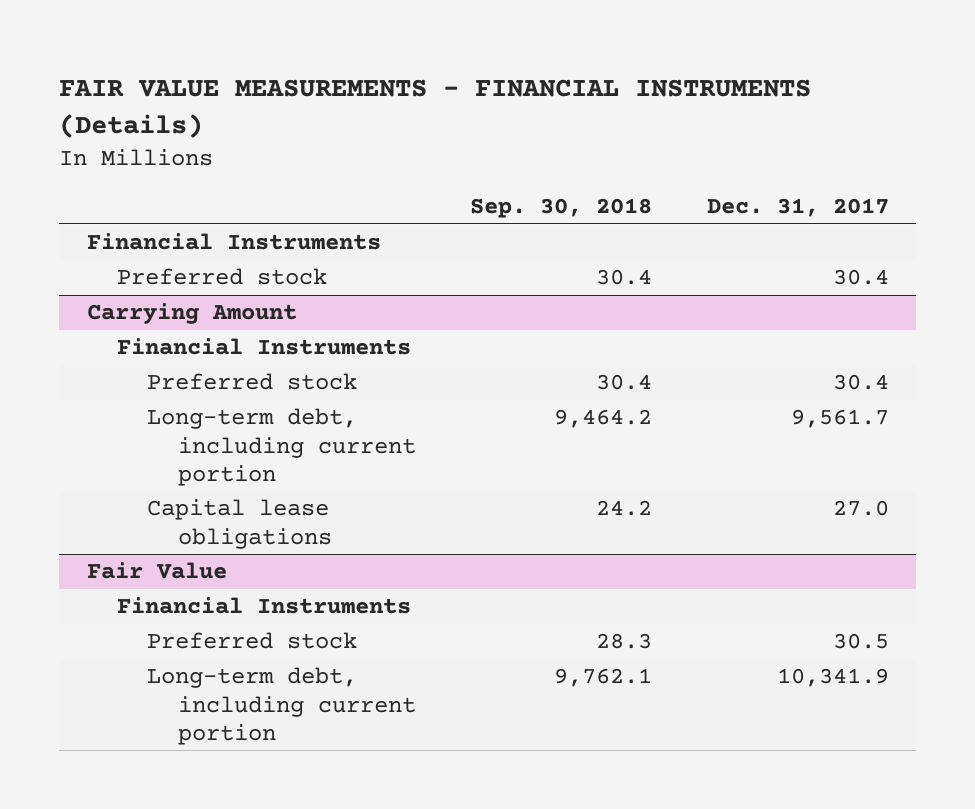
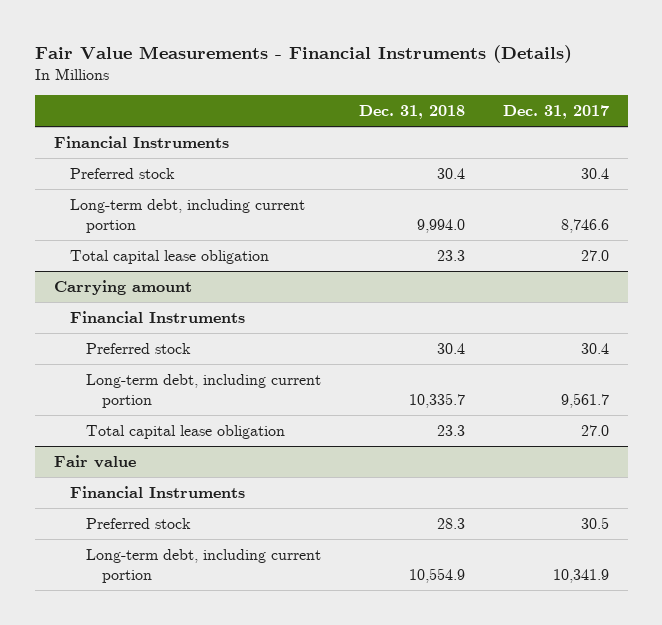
- FAIR VALUE MEASUREMENTS - FINANCIAL INSTRUMENTS (Details)
+ Fair Value Measurements - Financial Instruments (Details)
- | Sep. 30, 2018 | Dec. 31, 2017
+ | Dec. 31, 2018 | Dec. 31, 2017
- Carrying Amount
+ Long-term debt, including current portion | 9,994.0 | 8,746.6
+ Total capital lease obligation | 23.3 | 27.0
+ Carrying amount
- Capital lease obligations | 24.2 | 27.0
- Fair Value
+ Total capital lease obligation | 23.3 | 27.0
+ Fair value

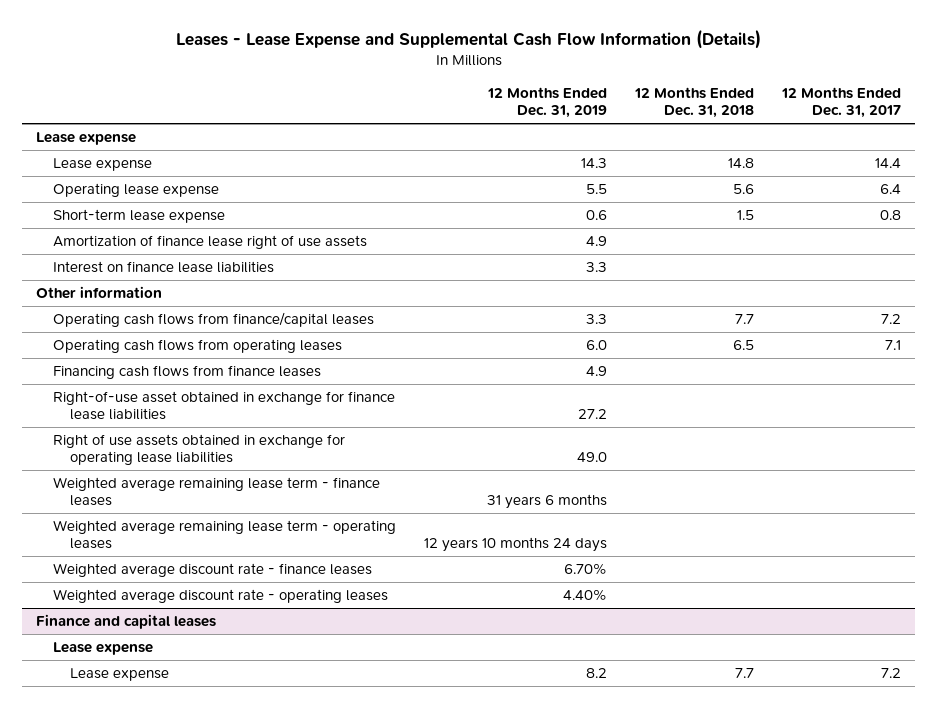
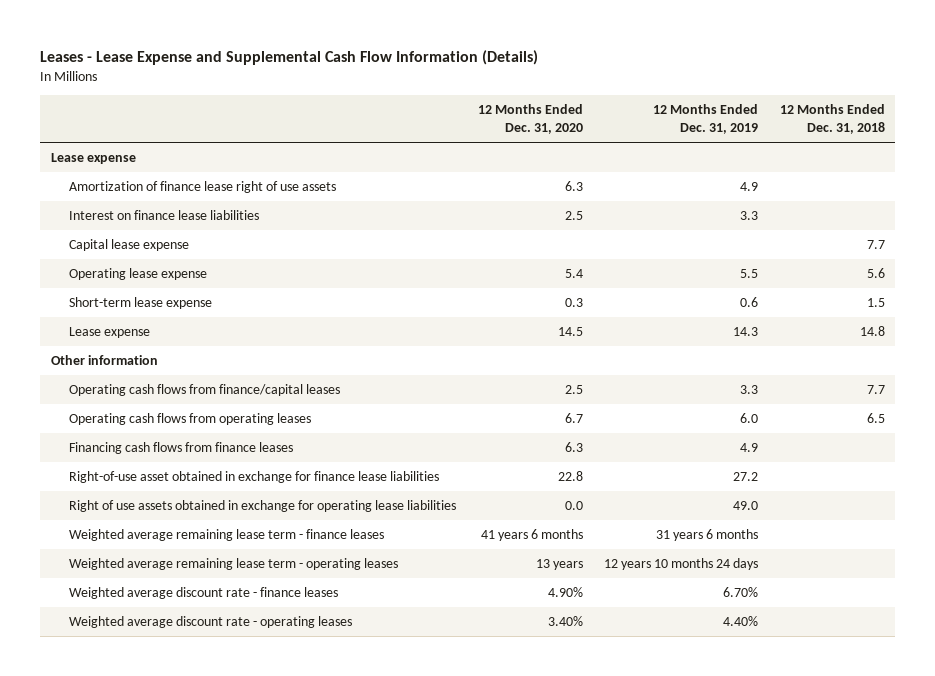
- | 12 Months Ended Dec. 31, 2019 | 12 Months Ended Dec. 31, 2018 | 12 Months Ended Dec. 31, 2017
+ | 12 Months Ended Dec. 31, 2020 | 12 Months Ended Dec. 31, 2019 | 12 Months Ended Dec. 31, 2018
+ Capital lease expense | | | 7.7
moved down: Operating lease expense | 5.4 | 5.5 | 5.6
moved down: Short-term lease expense | 0.3 | 0.6 | 1.5
moved down: Lease expense | 14.5 | 14.3 | 14.8
- Finance and capital leases
- Lease expense
- Lease expense | 8.2 | 7.7 | 7.2

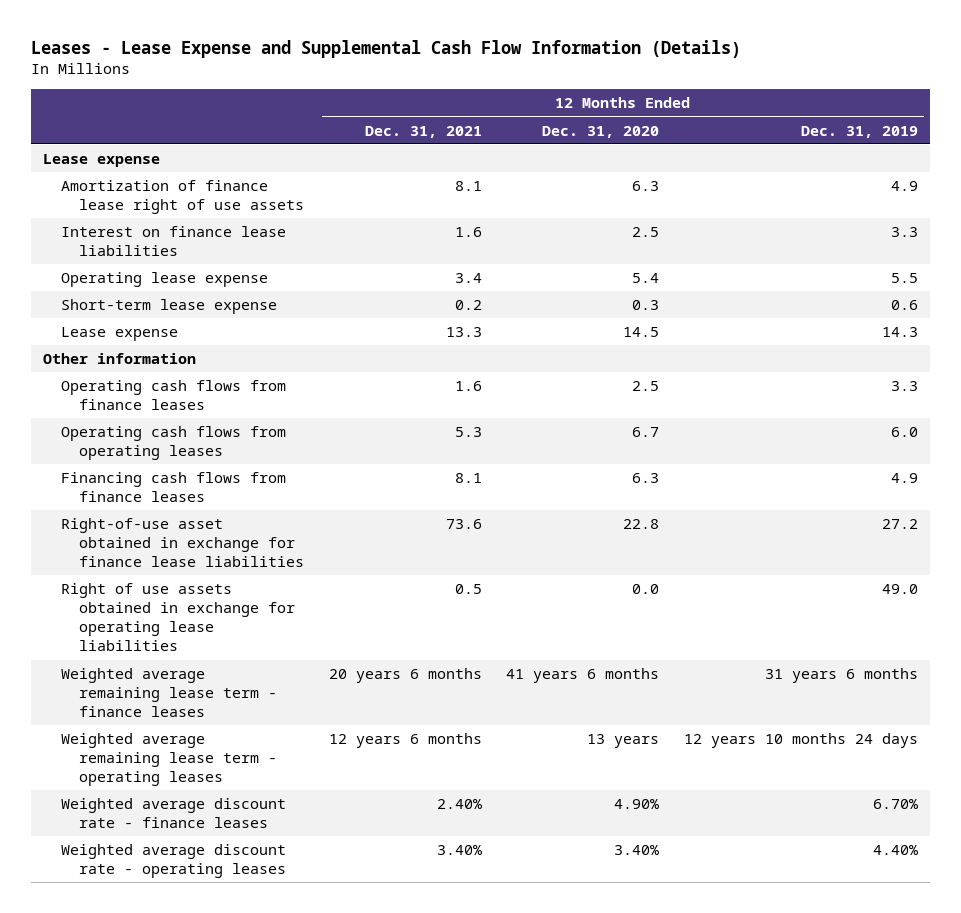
- | 12 Months Ended Dec. 31, 2020 | 12 Months Ended Dec. 31, 2019 | 12 Months Ended Dec. 31, 2018
+ | 12 Months Ended Dec. 31, 2021 | 12 Months Ended Dec. 31, 2020 | 12 Months Ended Dec. 31, 2019
- Capital lease expense | | | 7.7
- Operating cash flows from finance/capital leases | 2.5 | 3.3 | 7.7
+ Operating cash flows from finance leases | 1.6 | 2.5 | 3.3

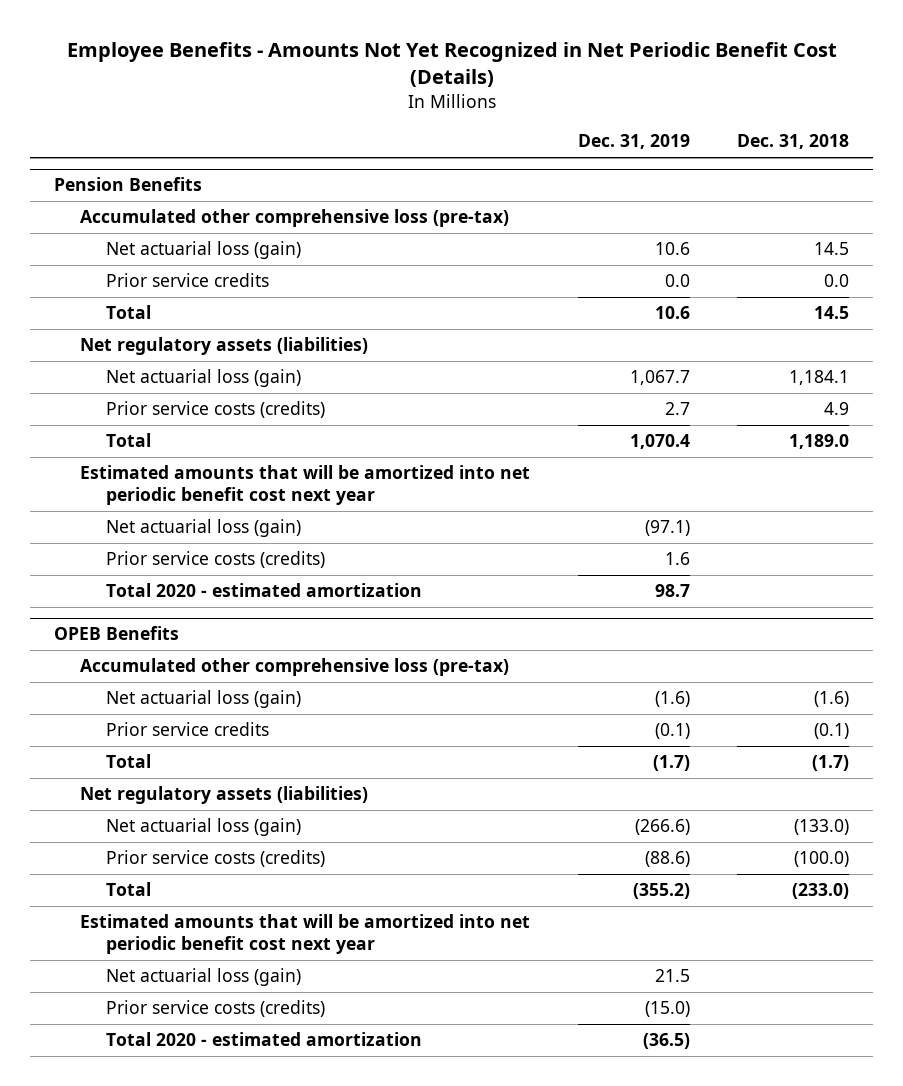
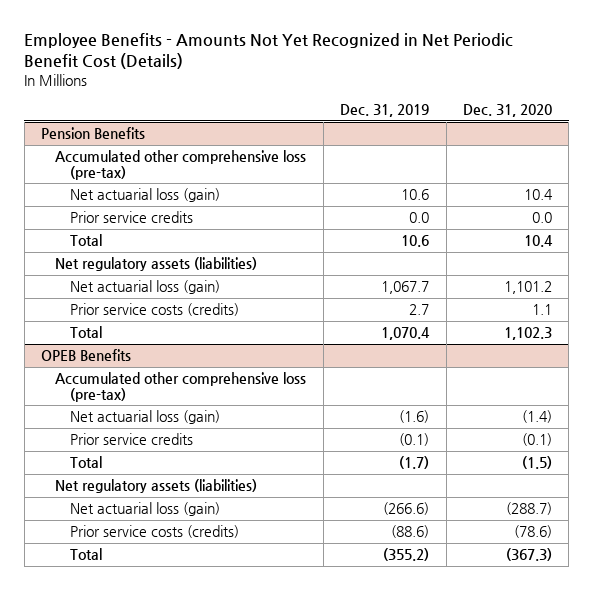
- | Dec. 31, 2019 | Dec. 31, 2018
+ | Dec. 31, 2019 | Dec. 31, 2020
@ Pension Benefits
- Estimated amounts that will be amortized into net periodic benefit cost next year
- Net actuarial loss (gain) | (97.1) |
- Prior service costs (credits) | 1.6 |
- Total 2020 - estimated amortization | 98.7 |
@ OPEB Benefits
- Estimated amounts that will be amortized into net periodic benefit cost next year
- Net actuarial loss (gain) | 21.5 |
- Prior service costs (credits) | (15.0) |
- Total 2020 - estimated amortization | (36.5) |

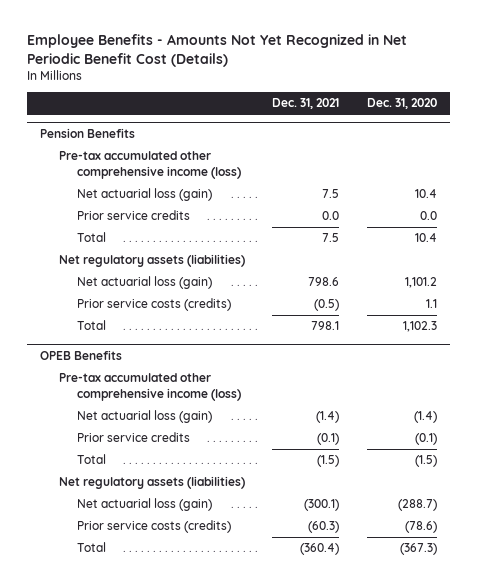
- | Dec. 31, 2019 | Dec. 31, 2020
+ | Dec. 31, 2021 | Dec. 31, 2020
@ Pension Benefits
- Accumulated other comprehensive loss (pre-tax)
+ Pre-tax accumulated other comprehensive income (loss)
@ OPEB Benefits
- Accumulated other comprehensive loss (pre-tax)
+ Pre-tax accumulated other comprehensive income (loss)

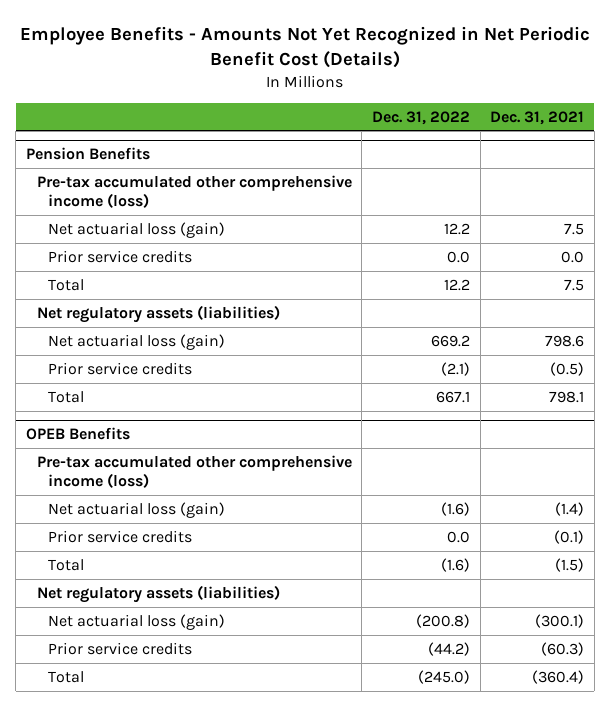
- | Dec. 31, 2021 | Dec. 31, 2020
+ | Dec. 31, 2022 | Dec. 31, 2021
@ Pension Benefits
- Prior service costs (credits) | (0.5) | 1.1
+ Prior service credits | (2.1) | (0.5)
@ OPEB Benefits
- Prior service costs (credits) | (60.3) | (78.6)
+ Prior service credits | (44.2) | (60.3)

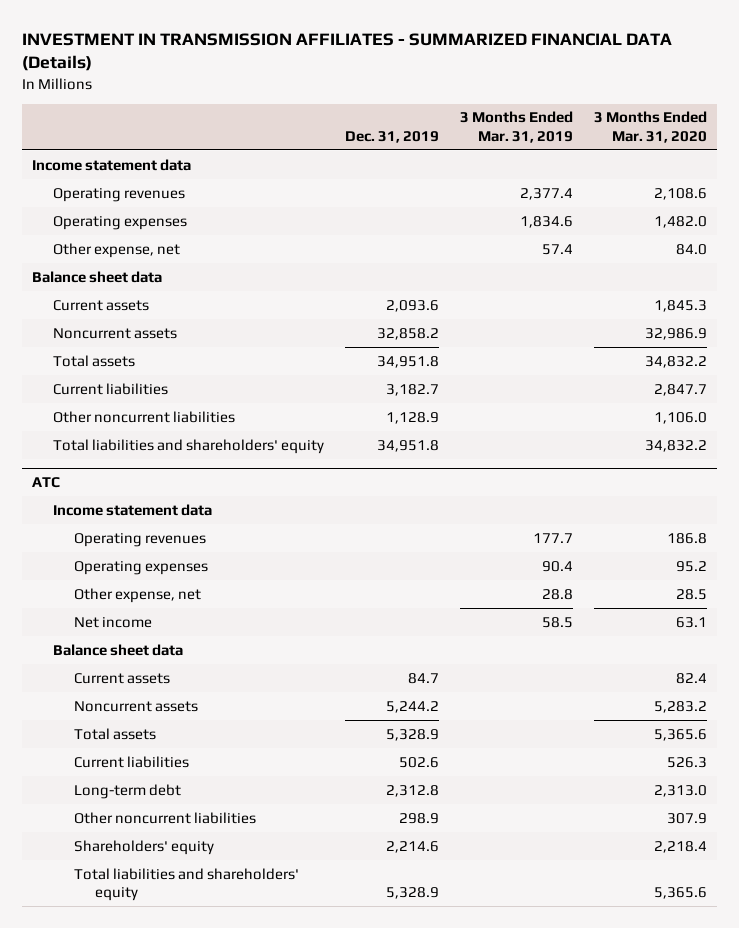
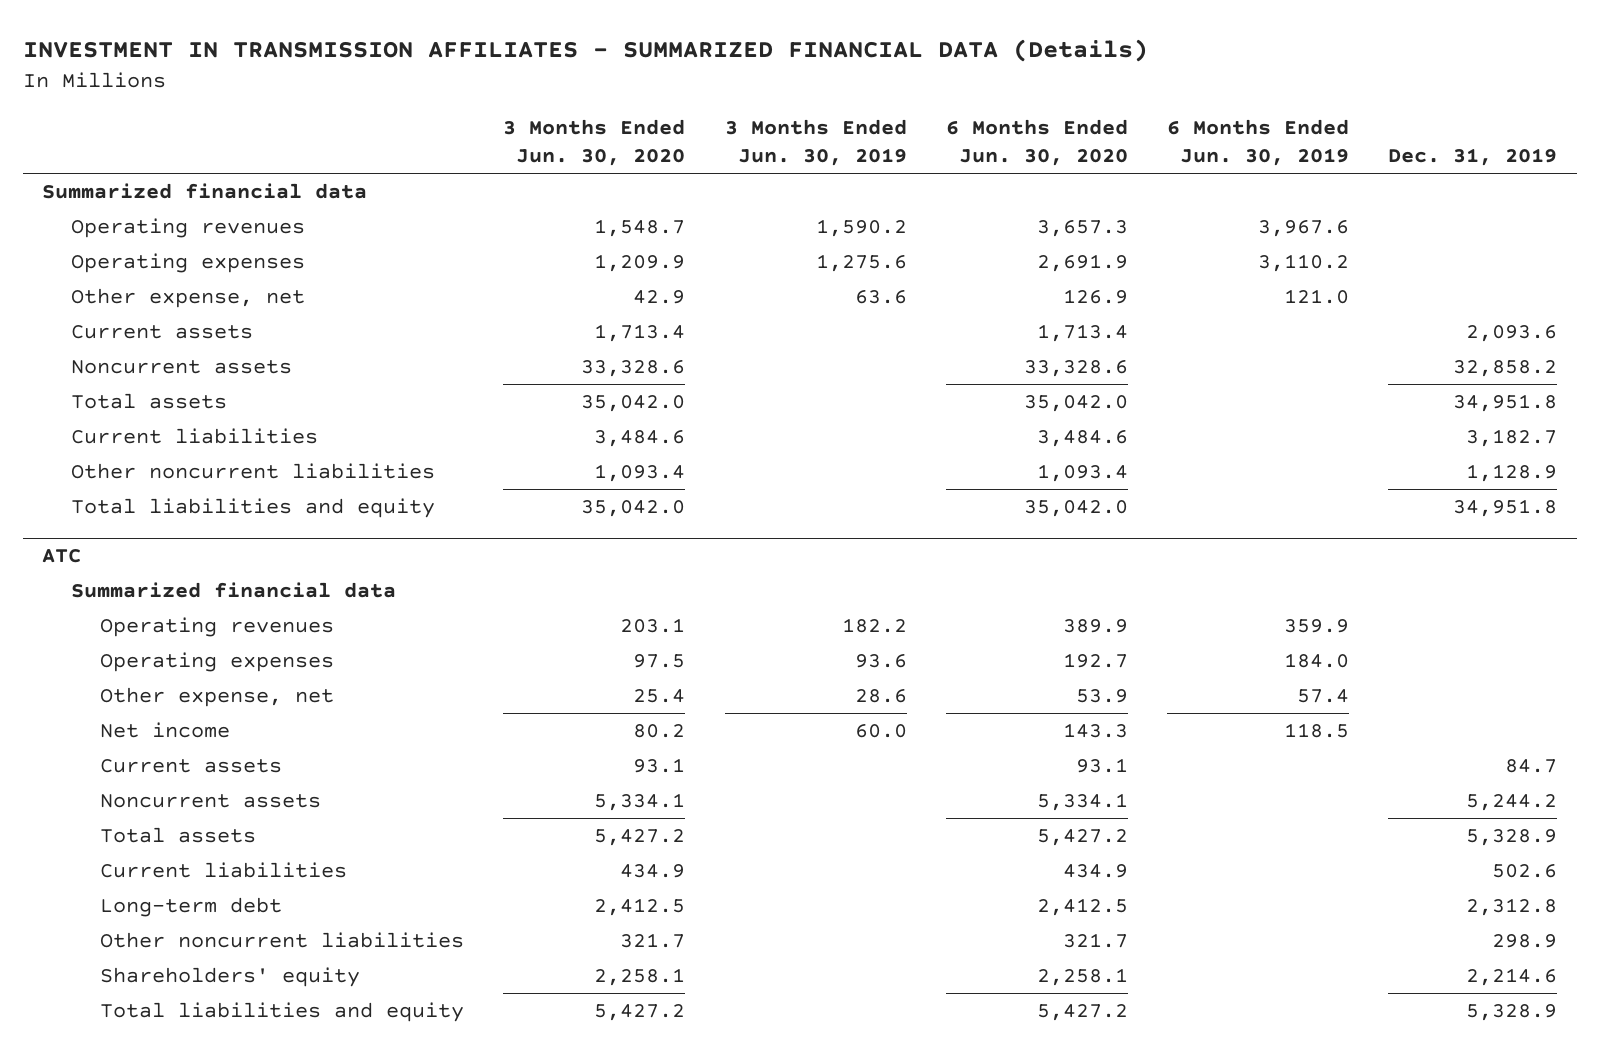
- | Dec. 31, 2019 | 3 Months Ended Mar. 31, 2019 | 3 Months Ended Mar. 31, 2020
+ | 3 Months Ended Jun. 30, 2020 | 3 Months Ended Jun. 30, 2019 | 6 Months Ended Jun. 30, 2020 | 6 Months Ended Jun. 30, 2019 | Dec. 31, 2019
- Income statement data
+ Summarized financial data
- Balance sheet data
- Total liabilities and shareholders' equity | 34,951.8 | | 34,832.2
+ Total liabilities and equity | 35,042.0 | | 35,042.0 | | 34,951.8
@ ATC
- Income statement data
+ Summarized financial data
- Balance sheet data
- Total liabilities and shareholders' equity | 5,328.9 | | 5,365.6
+ Total liabilities and equity | 5,427.2 | | 5,427.2 | | 5,328.9

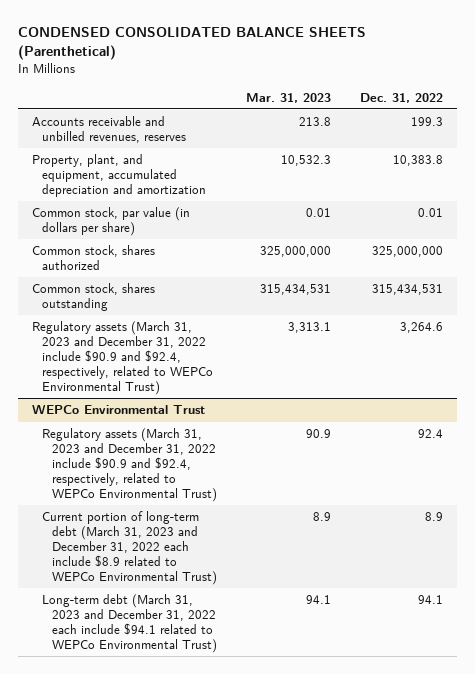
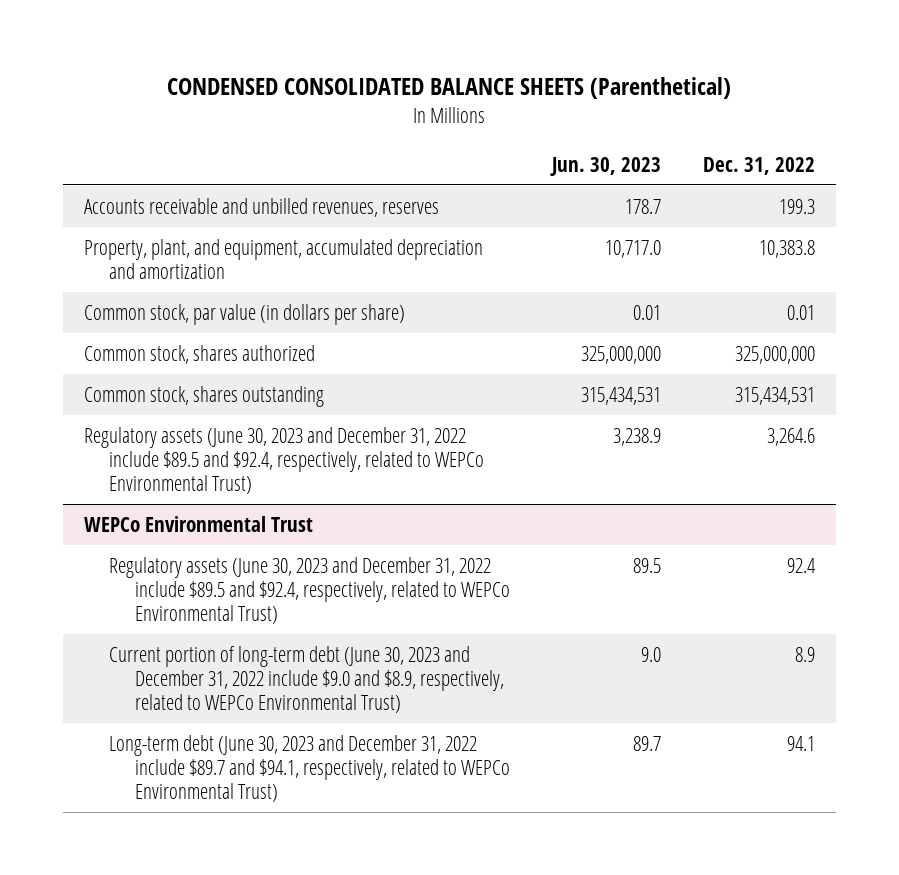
- | Mar. 31, 2023 | Dec. 31, 2022
+ | Jun. 30, 2023 | Dec. 31, 2022
- Regulatory assets (March 31, 2023 and December 31, 2022 include $90.9 and $92.4, respectively, related to WEPCo Environmental Trust) | 3,313.1 | 3,264.6
+ Regulatory assets (June 30, 2023 and December 31, 2022 include $89.5 and $92.4, respectively, related to WEPCo Environmental Trust) | 3,238.9 | 3,264.6
@ WEPCo Environmental Trust
- Regulatory assets (March 31, 2023 and December 31, 2022 include $90.9 and $92.4, respectively, related to WEPCo Environmental Trust) | 90.9 | 92.4
- Current portion of long-term debt (March 31, 2023 and December 31, 2022 each include $8.9 related to WEPCo Environmental Trust) | 8.9 | 8.9
- Long-term debt (March 31, 2023 and December 31, 2022 each include $94.1 related to WEPCo Environmental Trust) | 94.1 | 94.1
+ Regulatory assets (June 30, 2023 and December 31, 2022 include $89.5 and $92.4, respectively, related to WEPCo Environmental Trust) | 89.5 | 92.4
+ Current portion of long-term debt (June 30, 2023 and December 31, 2022 include $9.0 and $8.9, respectively, related to WEPCo Environmental Trust) | 9.0 | 8.9
+ Long-term debt (June 30, 2023 and December 31, 2022 include $89.7 and $94.1, respectively, related to WEPCo Environmental Trust) | 89.7 | 94.1

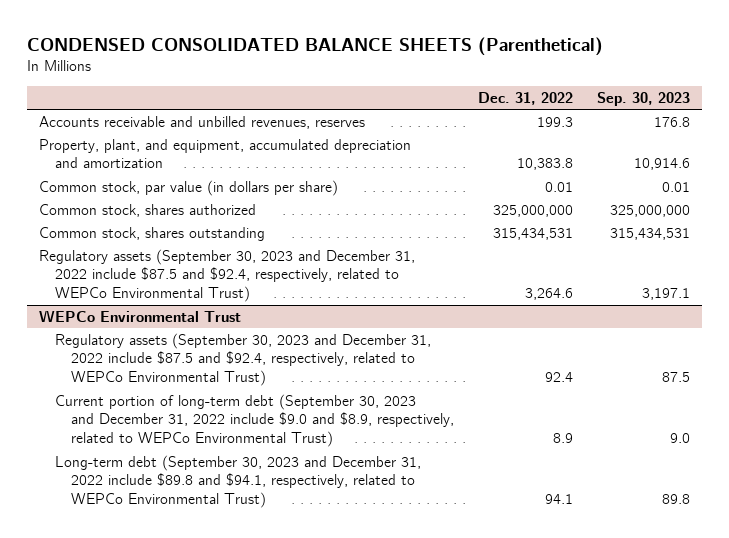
- | Jun. 30, 2023 | Dec. 31, 2022
+ | Dec. 31, 2022 | Sep. 30, 2023
- Regulatory assets (June 30, 2023 and December 31, 2022 include $89.5 and $92.4, respectively, related to WEPCo Environmental Trust) | 3,238.9 | 3,264.6
+ Regulatory assets (September 30, 2023 and December 31, 2022 include $87.5 and $92.4, respectively, related to WEPCo Environmental Trust) | 3,264.6 | 3,197.1
@ WEPCo Environmental Trust
- Regulatory assets (June 30, 2023 and December 31, 2022 include $89.5 and $92.4, respectively, related to WEPCo Environmental Trust) | 89.5 | 92.4
- Current portion of long-term debt (June 30, 2023 and December 31, 2022 include $9.0 and $8.9, respectively, related to WEPCo Environmental Trust) | 9.0 | 8.9
- Long-term debt (June 30, 2023 and December 31, 2022 include $89.7 and $94.1, respectively, related to WEPCo Environmental Trust) | 89.7 | 94.1
+ Regulatory assets (September 30, 2023 and December 31, 2022 include $87.5 and $92.4, respectively, related to WEPCo Environmental Trust) | 92.4 | 87.5
+ Current portion of long-term debt (September 30, 2023 and December 31, 2022 include $9.0 and $8.9, respectively, related to WEPCo Environmental Trust) | 8.9 | 9.0
+ Long-term debt (September 30, 2023 and December 31, 2022 include $89.8 and $94.1, respectively, related to WEPCo Environmental Trust) | 94.1 | 89.8

